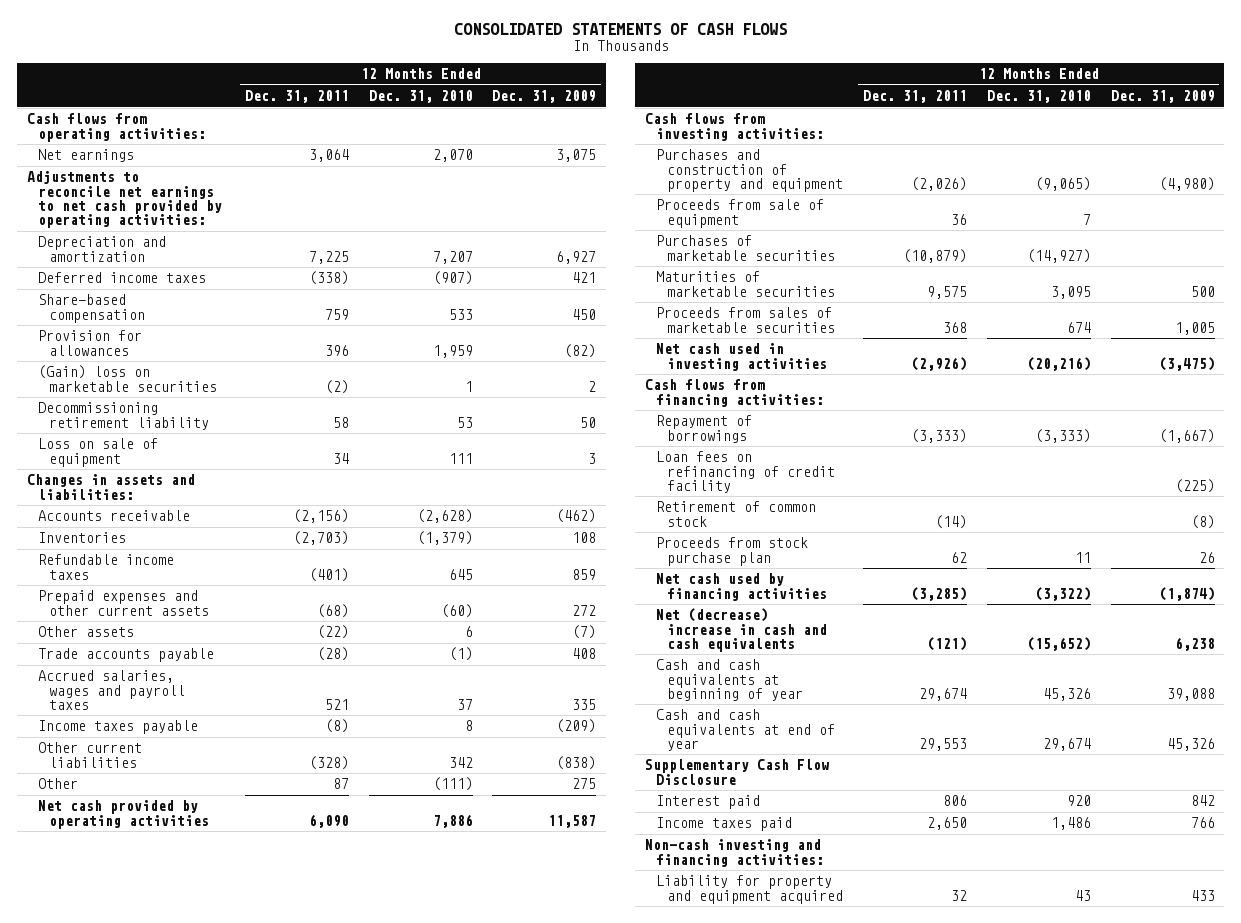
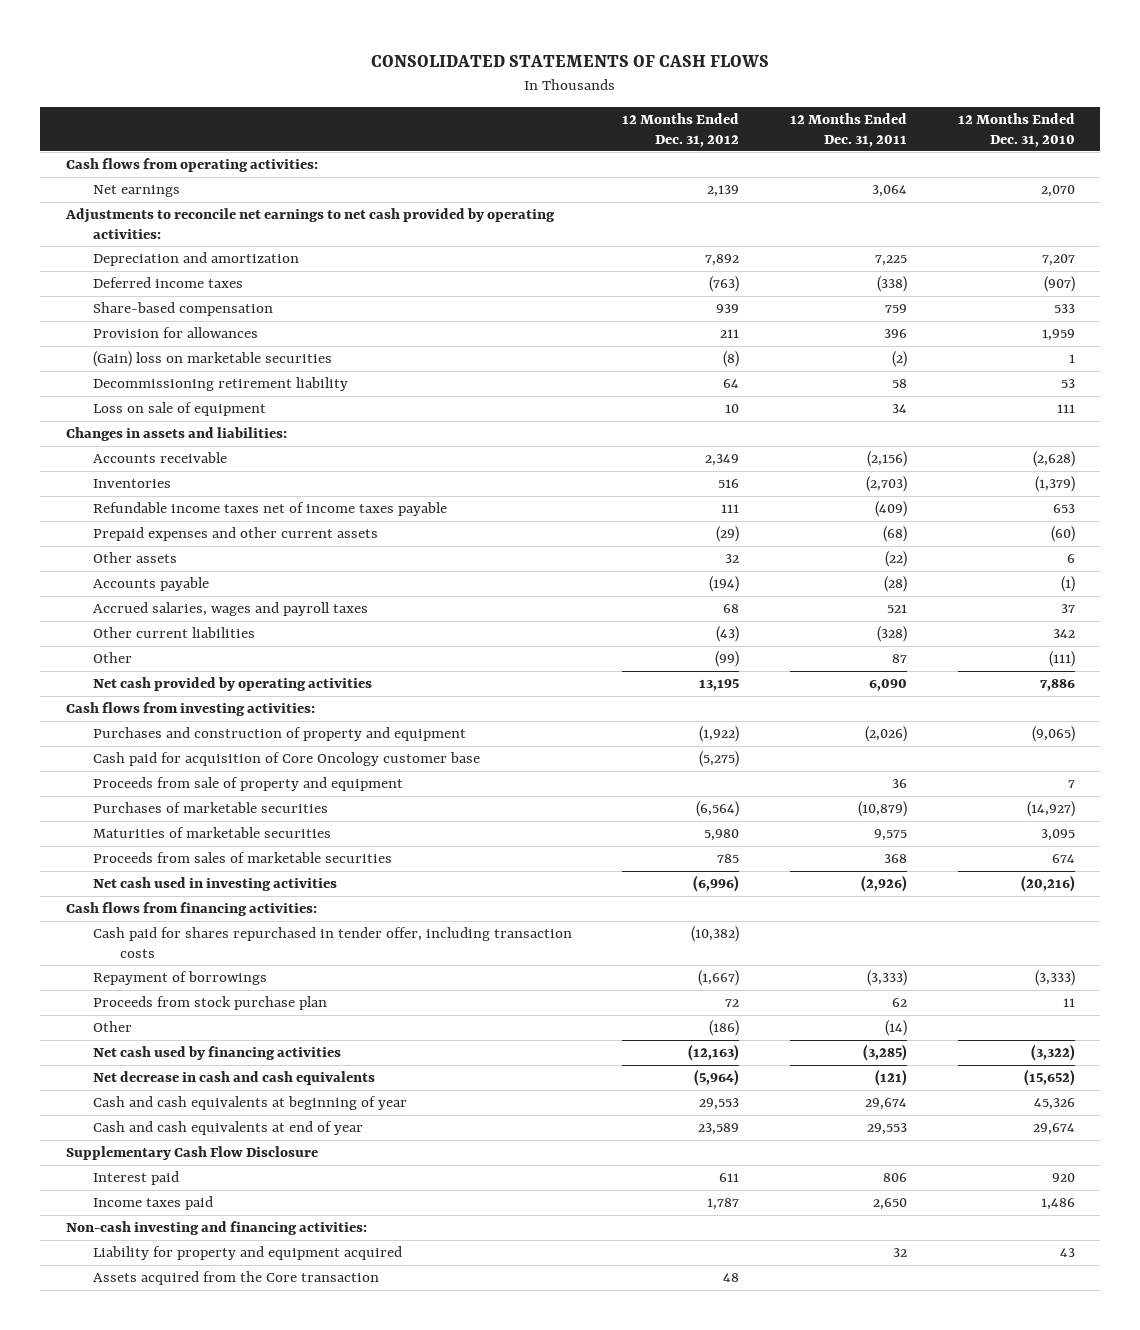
- | 12 Months Ended Dec. 31, 2011 | 12 Months Ended Dec. 31, 2010 | 12 Months Ended Dec. 31, 2009
+ | 12 Months Ended Dec. 31, 2012 | 12 Months Ended Dec. 31, 2011 | 12 Months Ended Dec. 31, 2010
- Refundable income taxes | (401) | 645 | 859
+ Refundable income taxes net of income taxes payable | 111 | (409) | 653
- Trade accounts payable | (28) | (1) | 408
+ Accounts payable | (194) | (28) | (1)
- Income taxes payable | (8) | 8 | (209)
- Proceeds from sale of equipment | 36 | 7 |
+ Cash paid for acquisition of Core Oncology customer base | (5,275) | |
+ Proceeds from sale of property and equipment | | 36 | 7
+ Cash paid for shares repurchased in tender offer, including transaction costs | (10,382) | |
- Loan fees on refinancing of credit facility | | | (225)
- Retirement of common stock | (14) | | (8)
+ Other | (186) | (14) |
- Net (decrease) increase in cash and cash equivalents | (121) | (15,652) | 6,238
+ Net decrease in cash and cash equivalents | (5,964) | (121) | (15,652)
+ Assets acquired from the Core transaction | 48 | |

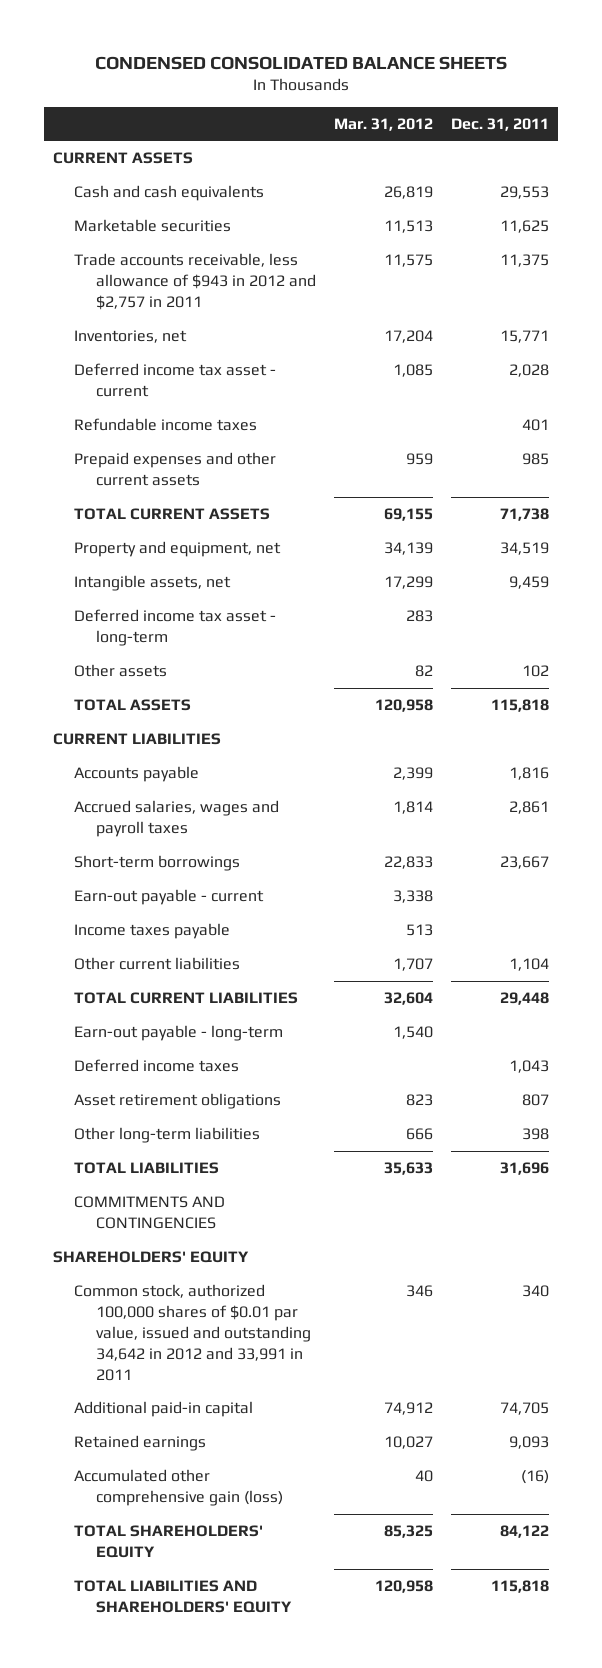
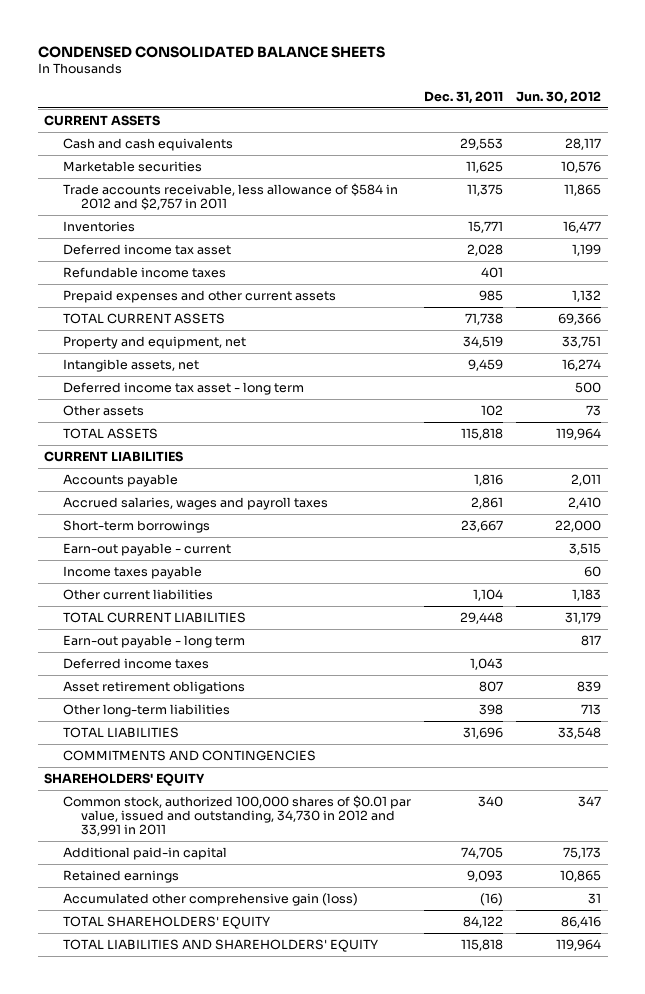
- | Mar. 31, 2012 | Dec. 31, 2011
+ | Dec. 31, 2011 | Jun. 30, 2012
- Trade accounts receivable, less allowance of $943 in 2012 and $2,757 in 2011 | 11,575 | 11,375
- Inventories, net | 17,204 | 15,771
- Deferred income tax asset - current | 1,085 | 2,028
+ Trade accounts receivable, less allowance of $584 in 2012 and $2,757 in 2011 | 11,375 | 11,865
+ Inventories | 15,771 | 16,477
+ Deferred income tax asset | 2,028 | 1,199
- Deferred income tax asset - long-term | 283 |
+ Deferred income tax asset - long term | | 500
- Earn-out payable - long-term | 1,540 |
+ Earn-out payable - long term | | 817
- Common stock, authorized 100,000 shares of $0.01 par value, issued and outstanding 34,642 in 2012 and 33,991 in 2011 | 346 | 340
+ Common stock, authorized 100,000 shares of $0.01 par value, issued and outstanding, 34,730 in 2012 and 33,991 in 2011 | 340 | 347

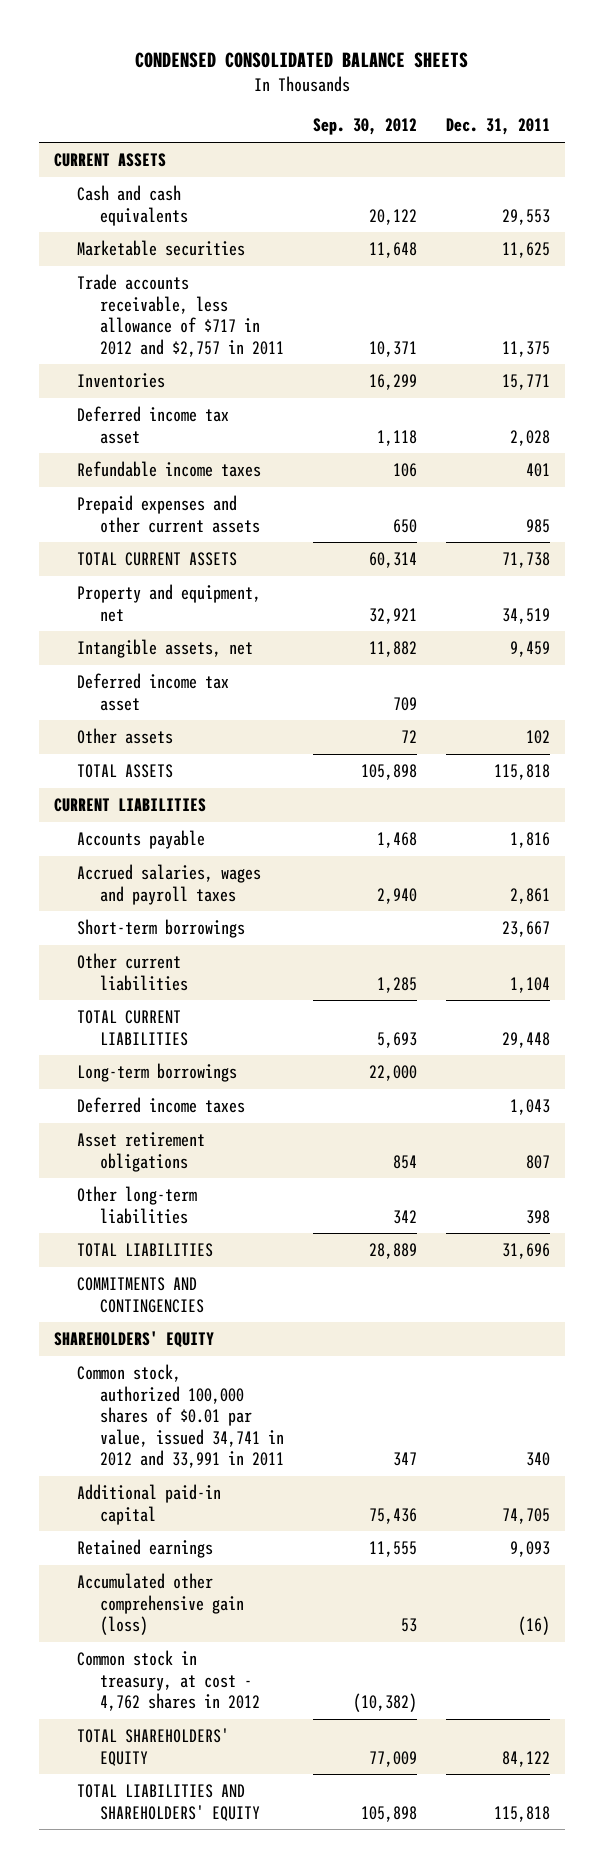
- | Dec. 31, 2011 | Jun. 30, 2012
+ | Sep. 30, 2012 | Dec. 31, 2011
- Trade accounts receivable, less allowance of $584 in 2012 and $2,757 in 2011 | 11,375 | 11,865
+ Trade accounts receivable, less allowance of $717 in 2012 and $2,757 in 2011 | 10,371 | 11,375
- Deferred income tax asset - long term | | 500
+ Deferred income tax asset | 709 |
- Earn-out payable - current | | 3,515
- Income taxes payable | | 60
- Earn-out payable - long term | | 817
+ Long-term borrowings | 22,000 |
- Common stock, authorized 100,000 shares of $0.01 par value, issued and outstanding, 34,730 in 2012 and 33,991 in 2011 | 340 | 347
+ Common stock, authorized 100,000 shares of $0.01 par value, issued 34,741 in 2012 and 33,991 in 2011 | 347 | 340
+ Common stock in treasury, at cost - 4,762 shares in 2012 | (10,382) |

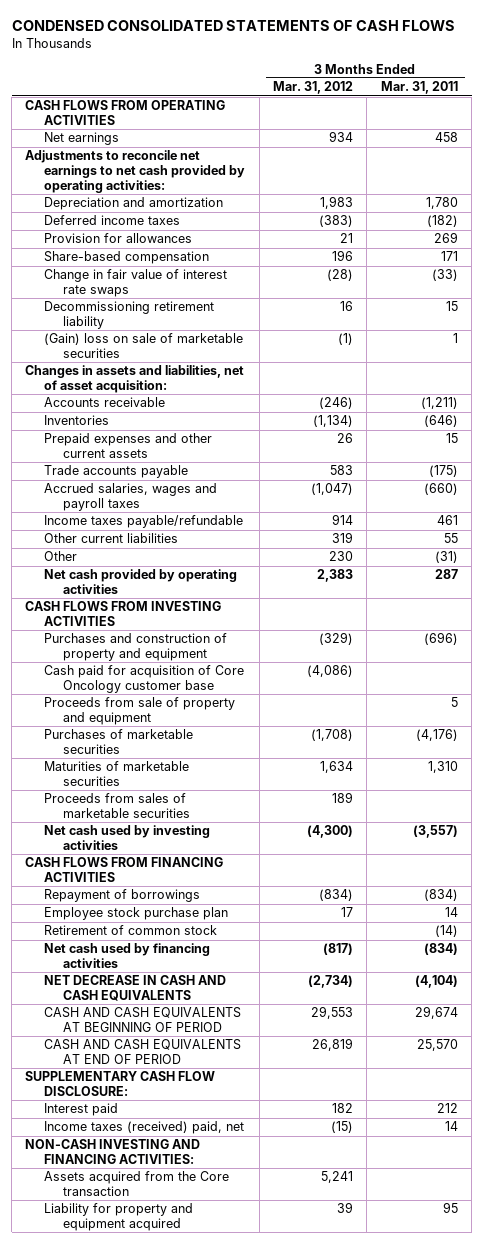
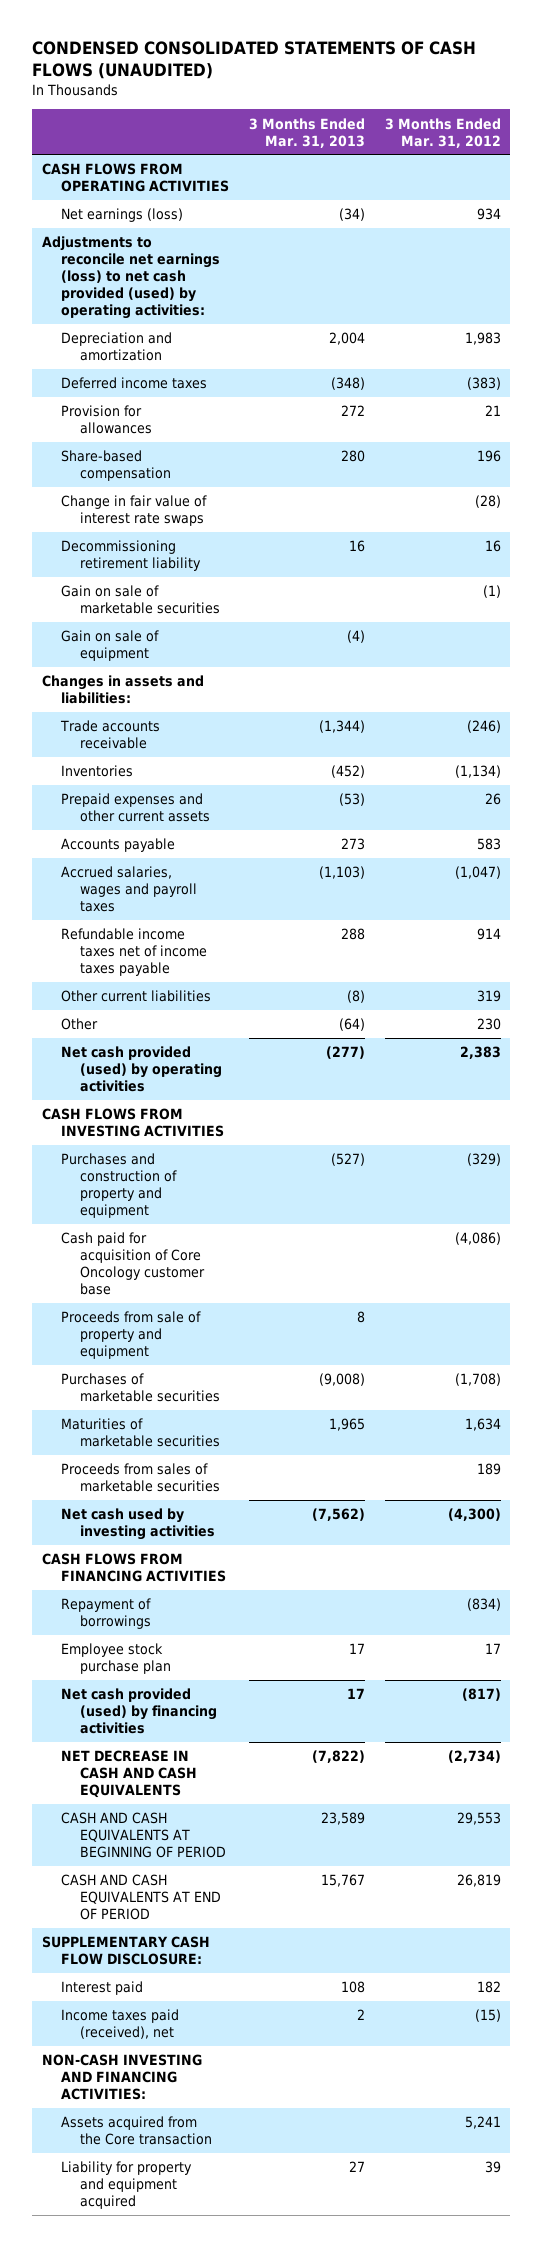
- CONDENSED CONSOLIDATED STATEMENTS OF CASH FLOWS
+ CONDENSED CONSOLIDATED STATEMENTS OF CASH FLOWS (UNAUDITED)
- | 3 Months Ended Mar. 31, 2012 | 3 Months Ended Mar. 31, 2011
+ | 3 Months Ended Mar. 31, 2013 | 3 Months Ended Mar. 31, 2012
- Net earnings | 934 | 458
- Adjustments to reconcile net earnings to net cash provided by operating activities:
+ Net earnings (loss) | (34) | 934
+ Adjustments to reconcile net earnings (loss) to net cash provided (used) by operating activities:
- (Gain) loss on sale of marketable securities | (1) | 1
- Changes in assets and liabilities, net of asset acquisition:
- Accounts receivable | (246) | (1,211)
+ Gain on sale of marketable securities | | (1)
+ Gain on sale of equipment | (4) |
+ Changes in assets and liabilities:
+ Trade accounts receivable | (1,344) | (246)
- Trade accounts payable | 583 | (175)
+ Accounts payable | 273 | 583
- Income taxes payable/refundable | 914 | 461
+ Refundable income taxes net of income taxes payable | 288 | 914
- Net cash provided by operating activities | 2,383 | 287
+ Net cash provided (used) by operating activities | (277) | 2,383
- Retirement of common stock | | (14)
- Net cash used by financing activities | (817) | (834)
+ Net cash provided (used) by financing activities | 17 | (817)
- Income taxes (received) paid, net | (15) | 14
+ Income taxes paid (received), net | 2 | (15)

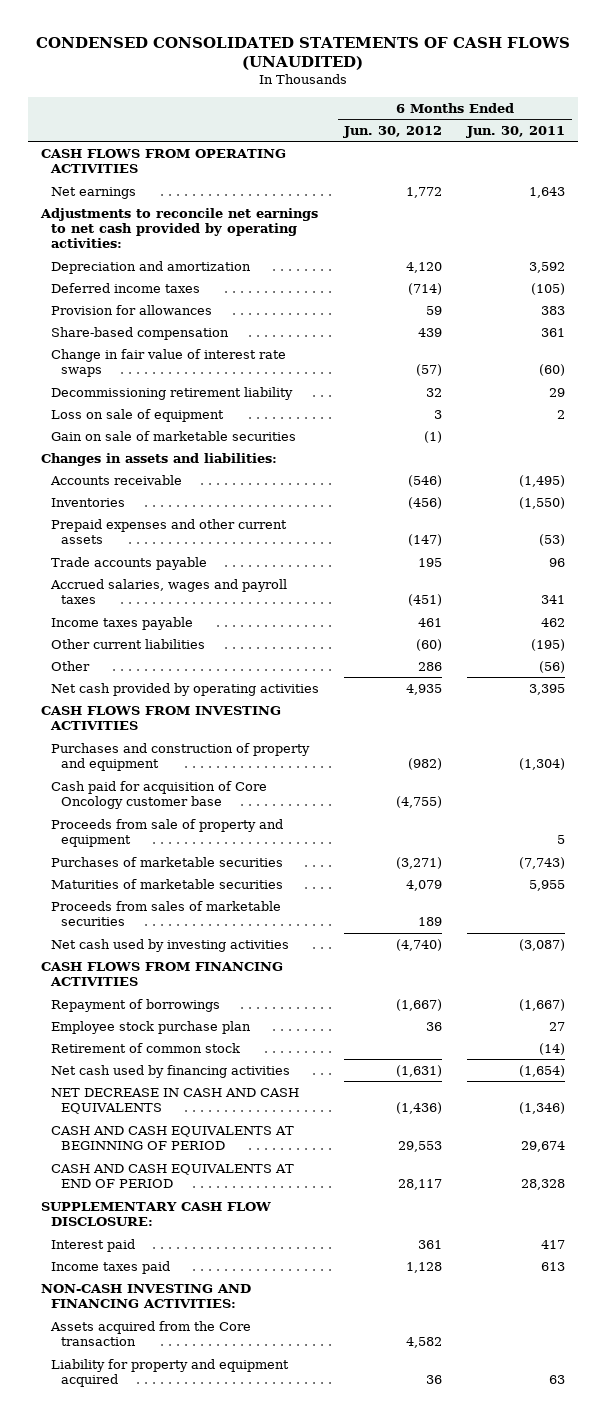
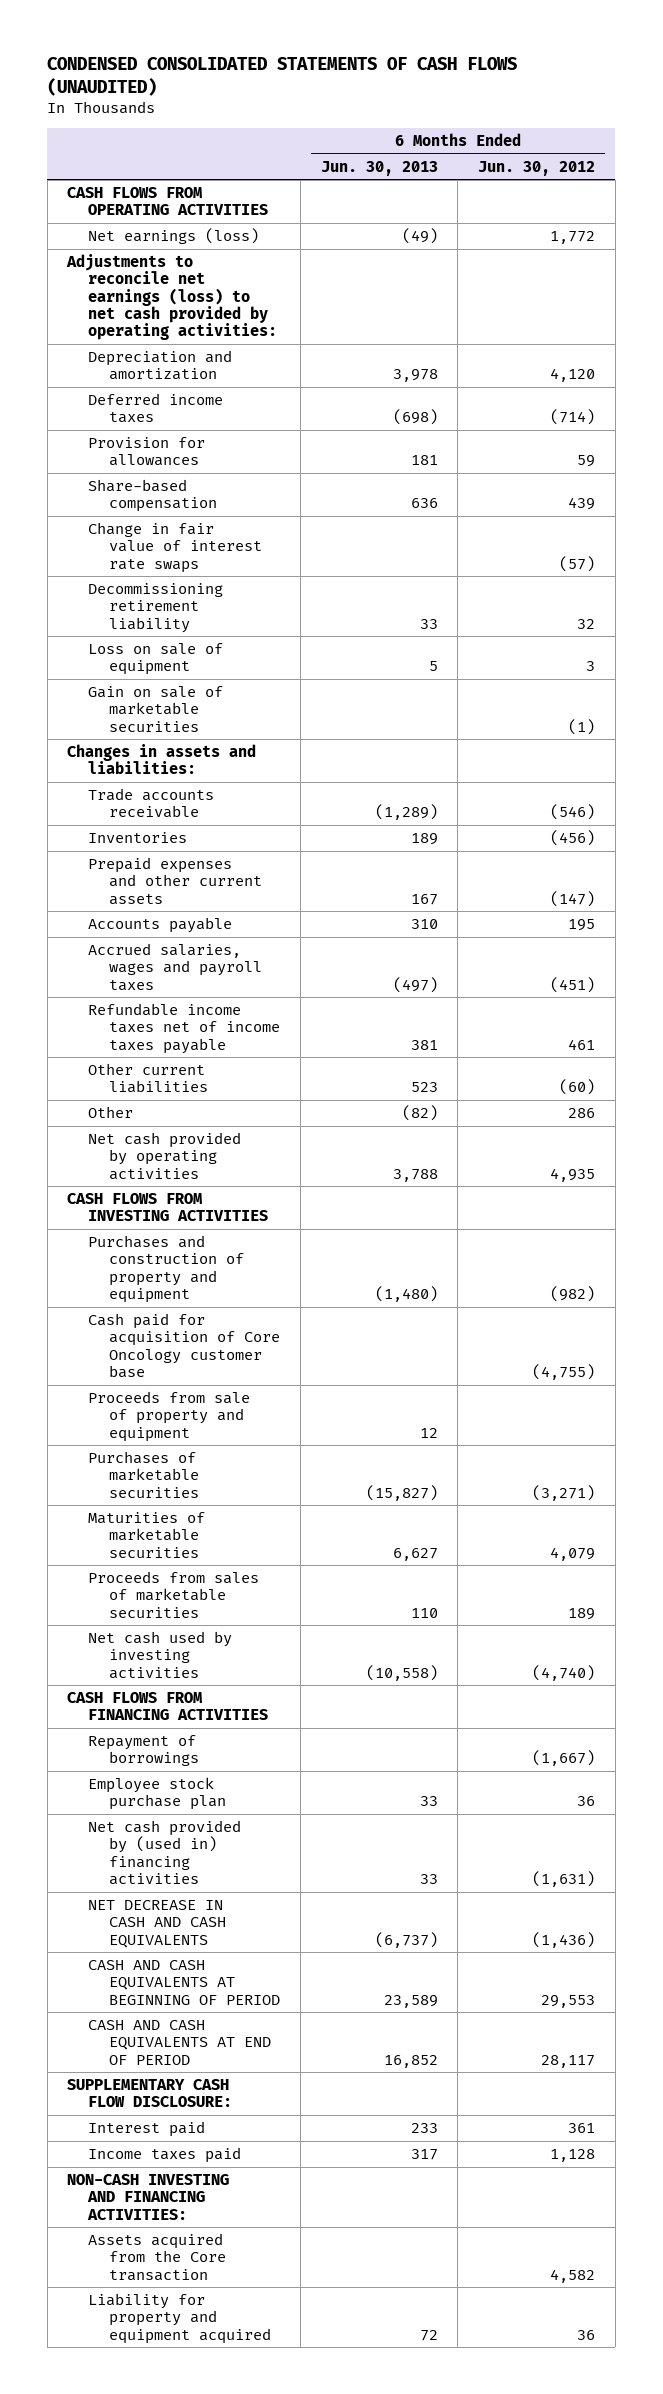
- | 6 Months Ended Jun. 30, 2012 | 6 Months Ended Jun. 30, 2011
+ | 6 Months Ended Jun. 30, 2013 | 6 Months Ended Jun. 30, 2012
- Net earnings | 1,772 | 1,643
- Adjustments to reconcile net earnings to net cash provided by operating activities:
+ Net earnings (loss) | (49) | 1,772
+ Adjustments to reconcile net earnings (loss) to net cash provided by operating activities:
- Accounts receivable | (546) | (1,495)
+ Trade accounts receivable | (1,289) | (546)
- Trade accounts payable | 195 | 96
+ Accounts payable | 310 | 195
- Income taxes payable | 461 | 462
+ Refundable income taxes net of income taxes payable | 381 | 461
- Retirement of common stock | | (14)
- Net cash used by financing activities | (1,631) | (1,654)
+ Net cash provided by (used in) financing activities | 33 | (1,631)

